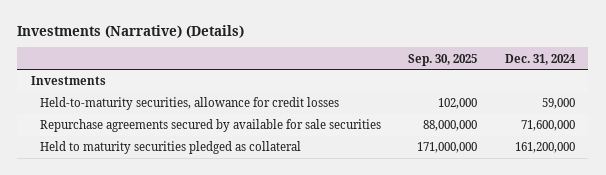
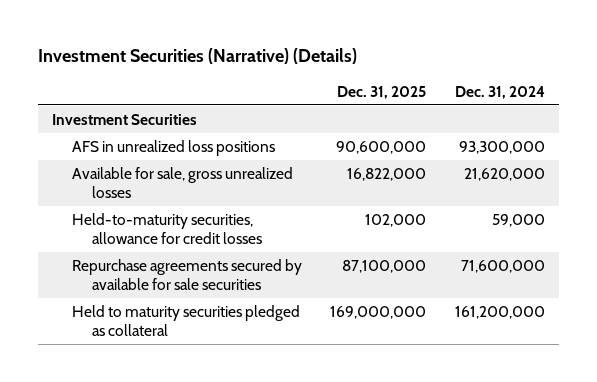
- Investments (Narrative) (Details)
+ Investment Securities (Narrative) (Details)
- | Sep. 30, 2025 | Dec. 31, 2024
+ | Dec. 31, 2025 | Dec. 31, 2024
- Investments
+ Investment Securities
+ AFS in unrealized loss positions | 90,600,000 | 93,300,000
+ Available for sale, gross unrealized losses | 16,822,000 | 21,620,000

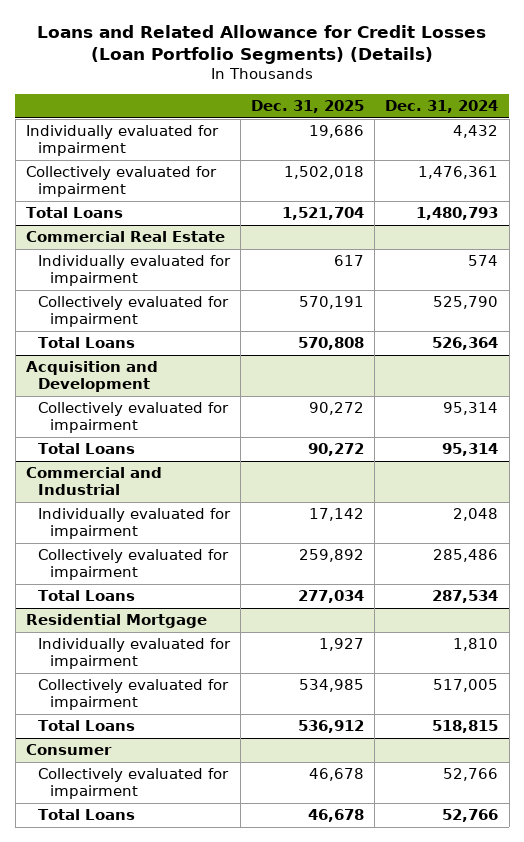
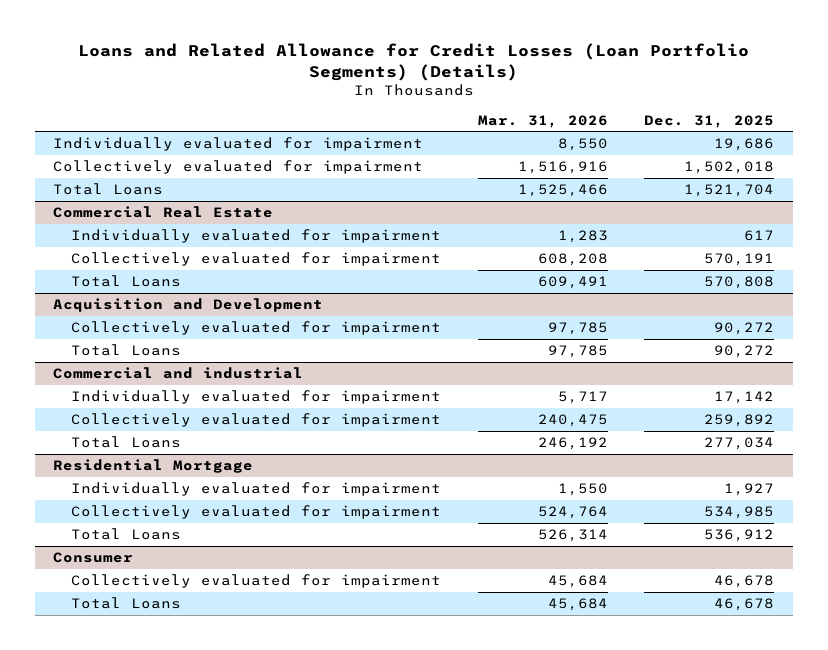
- | Dec. 31, 2025 | Dec. 31, 2024
+ | Mar. 31, 2026 | Dec. 31, 2025
- Commercial and Industrial
+ Commercial and industrial

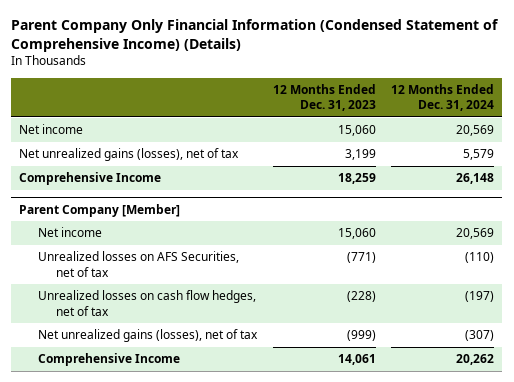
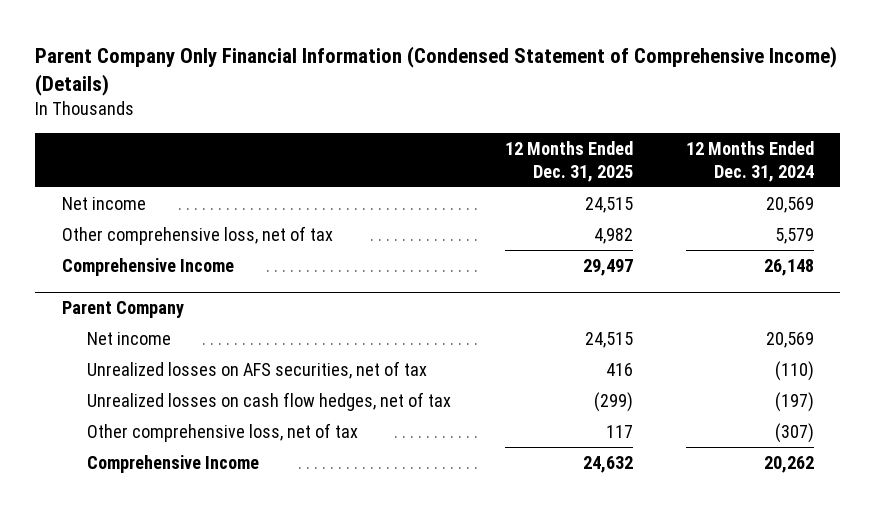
- | 12 Months Ended Dec. 31, 2023 | 12 Months Ended Dec. 31, 2024
+ | 12 Months Ended Dec. 31, 2025 | 12 Months Ended Dec. 31, 2024
- Net unrealized gains (losses), net of tax | 3,199 | 5,579
+ Other comprehensive loss, net of tax | 4,982 | 5,579
- Parent Company [Member]
+ Parent Company
- Unrealized losses on AFS Securities, net of tax | (771) | (110)
+ Unrealized losses on AFS securities, net of tax | 416 | (110)
- Net unrealized gains (losses), net of tax | (999) | (307)
+ Other comprehensive loss, net of tax | 117 | (307)

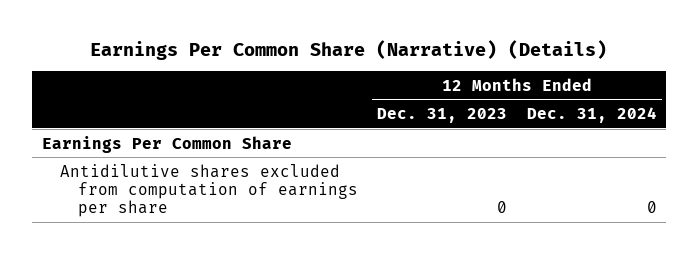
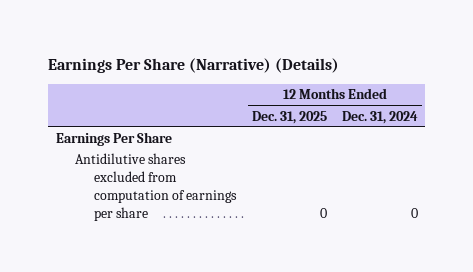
- Earnings Per Common Share (Narrative) (Details)
+ Earnings Per Share (Narrative) (Details)
- | 12 Months Ended Dec. 31, 2023 | 12 Months Ended Dec. 31, 2024
+ | 12 Months Ended Dec. 31, 2025 | 12 Months Ended Dec. 31, 2024
- Earnings Per Common Share
+ Earnings Per Share

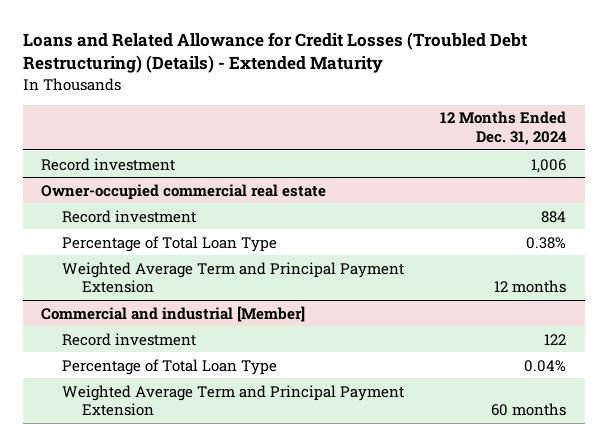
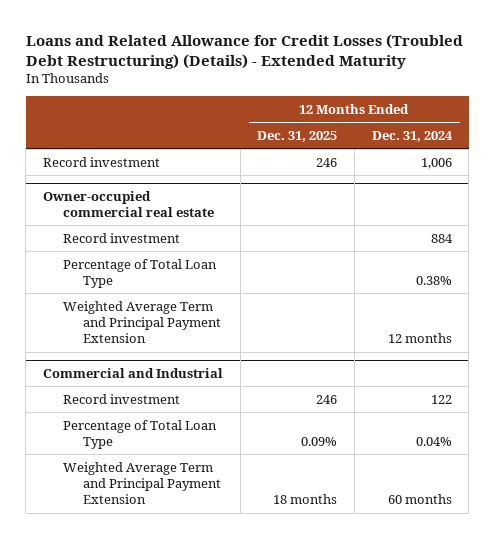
- | 12 Months Ended Dec. 31, 2024
+ | 12 Months Ended Dec. 31, 2025 | 12 Months Ended Dec. 31, 2024
- Commercial and industrial [Member]
+ Commercial and Industrial

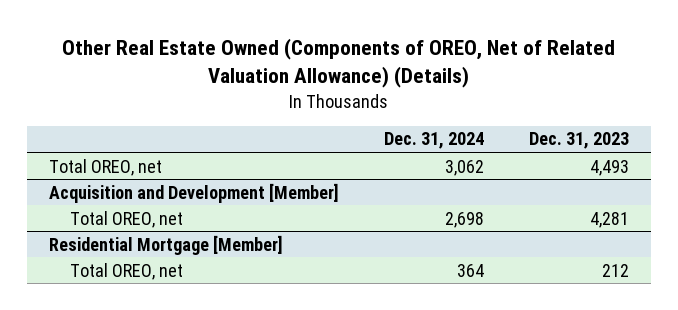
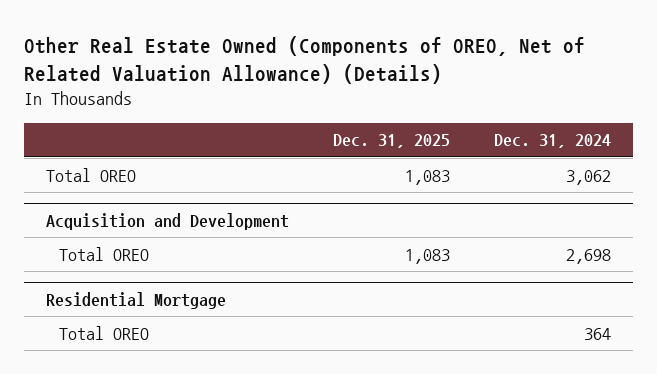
- | Dec. 31, 2024 | Dec. 31, 2023
+ | Dec. 31, 2025 | Dec. 31, 2024
- Total OREO, net | 3,062 | 4,493
- Acquisition and Development [Member]
- Total OREO, net | 2,698 | 4,281
- Residential Mortgage [Member]
- Total OREO, net | 364 | 212
+ Total OREO | 1,083 | 3,062
+ Acquisition and Development
+ Total OREO | 1,083 | 2,698
+ Residential Mortgage
+ Total OREO | | 364

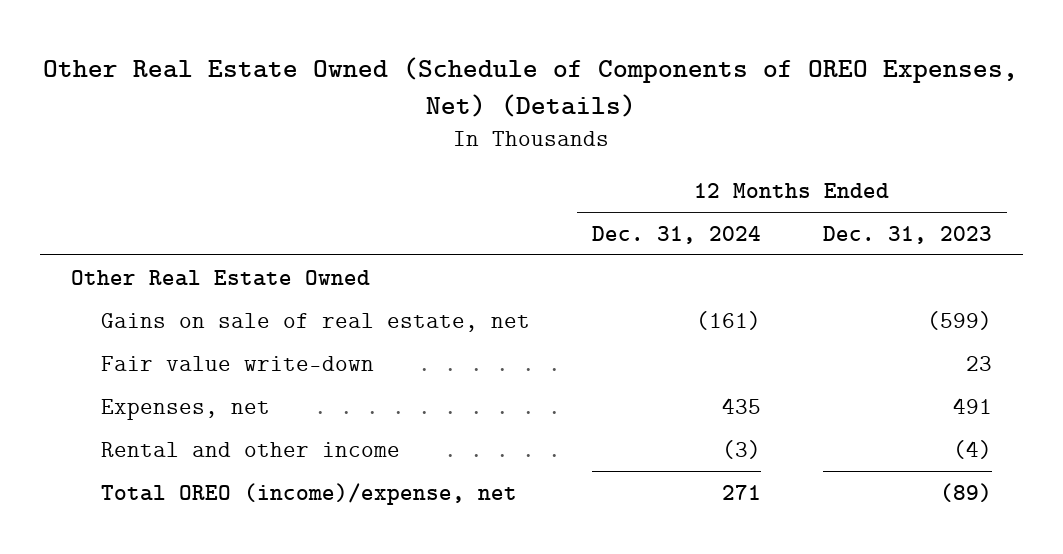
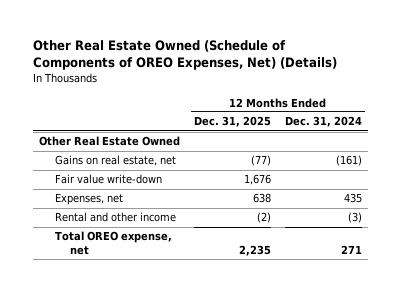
- | 12 Months Ended Dec. 31, 2024 | 12 Months Ended Dec. 31, 2023
+ | 12 Months Ended Dec. 31, 2025 | 12 Months Ended Dec. 31, 2024
- Gains on sale of real estate, net | (161) | (599)
+ Gains on real estate, net | (77) | (161)
- Total OREO (income)/expense, net | 271 | (89)
+ Total OREO expense, net | 2,235 | 271

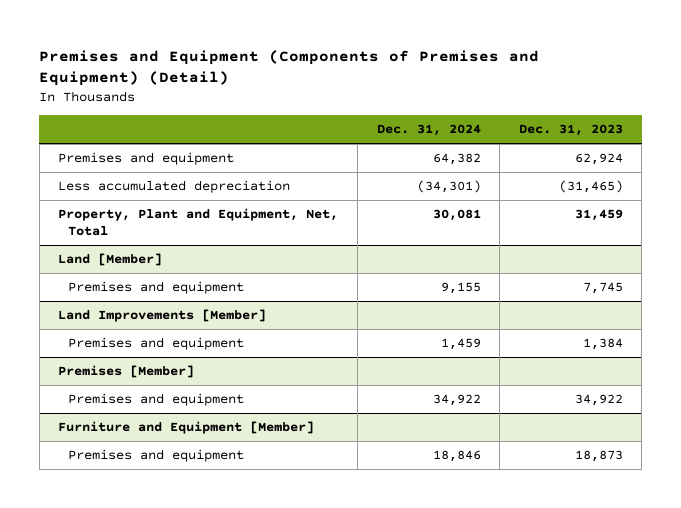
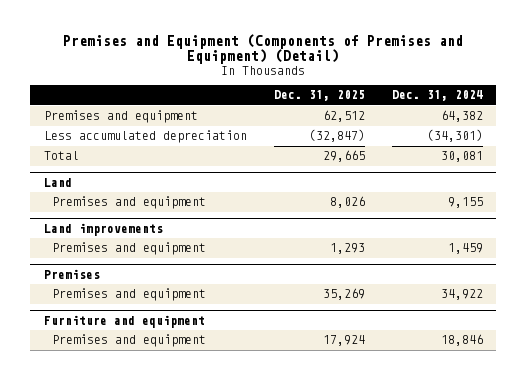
- | Dec. 31, 2024 | Dec. 31, 2023
+ | Dec. 31, 2025 | Dec. 31, 2024
- Property, Plant and Equipment, Net, Total | 30,081 | 31,459
- Land [Member]
+ Total | 29,665 | 30,081
+ Land
- Land Improvements [Member]
+ Land improvements
- Premises [Member]
+ Premises
- Furniture and Equipment [Member]
+ Furniture and equipment

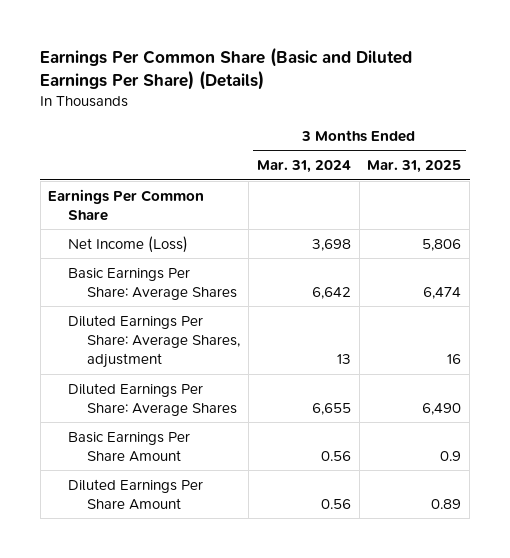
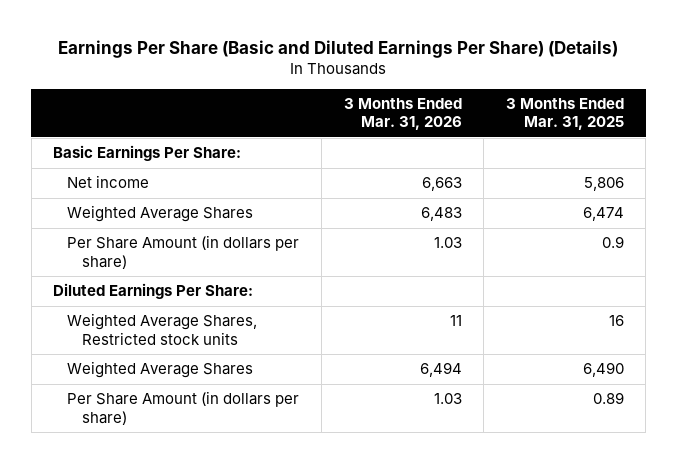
- Earnings Per Common Share (Basic and Diluted Earnings Per Share) (Details)
+ Earnings Per Share (Basic and Diluted Earnings Per Share) (Details)
- | 3 Months Ended Mar. 31, 2024 | 3 Months Ended Mar. 31, 2025
+ | 3 Months Ended Mar. 31, 2026 | 3 Months Ended Mar. 31, 2025
- Earnings Per Common Share
- Net Income (Loss) | 3,698 | 5,806
- Basic Earnings Per Share: Average Shares | 6,642 | 6,474
- Diluted Earnings Per Share: Average Shares, adjustment | 13 | 16
- Diluted Earnings Per Share: Average Shares | 6,655 | 6,490
- Basic Earnings Per Share Amount | 0.56 | 0.9
- Diluted Earnings Per Share Amount | 0.56 | 0.89
+ Basic Earnings Per Share:
+ Net income | 6,663 | 5,806
+ Weighted Average Shares | 6,483 | 6,474
+ Per Share Amount (in dollars per share) | 1.03 | 0.9
+ Diluted Earnings Per Share:
+ Weighted Average Shares, Restricted stock units | 11 | 16
+ Weighted Average Shares | 6,494 | 6,490
+ Per Share Amount (in dollars per share) | 1.03 | 0.89

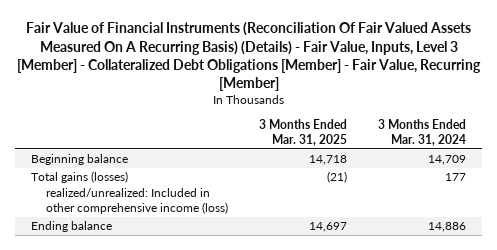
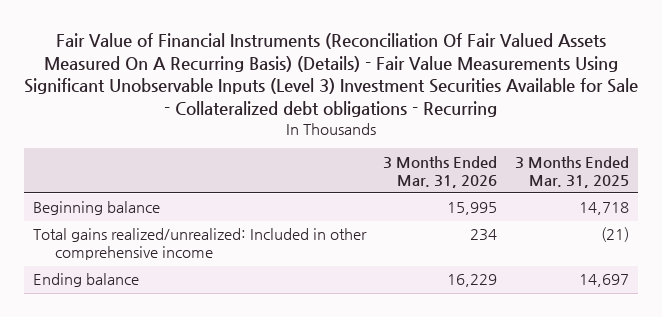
- Fair Value of Financial Instruments (Reconciliation Of Fair Valued Assets Measured On A Recurring Basis) (Details) - Fair Value, Inputs, Level 3 [Member] - Collateralized Debt Obligations [Member] - Fair Value, Recurring [Member]
+ Fair Value of Financial Instruments (Reconciliation Of Fair Valued Assets Measured On A Recurring Basis) (Details) - Fair Value Measurements Using Significant Unobservable Inputs (Level 3) Investment Securities Available for Sale - Collateralized debt obligations - Recurring
- | 3 Months Ended Mar. 31, 2025 | 3 Months Ended Mar. 31, 2024
+ | 3 Months Ended Mar. 31, 2026 | 3 Months Ended Mar. 31, 2025
- Total gains (losses) realized/unrealized: Included in other comprehensive income (loss) | (21) | 177
+ Total gains realized/unrealized: Included in other comprehensive income | 234 | (21)

